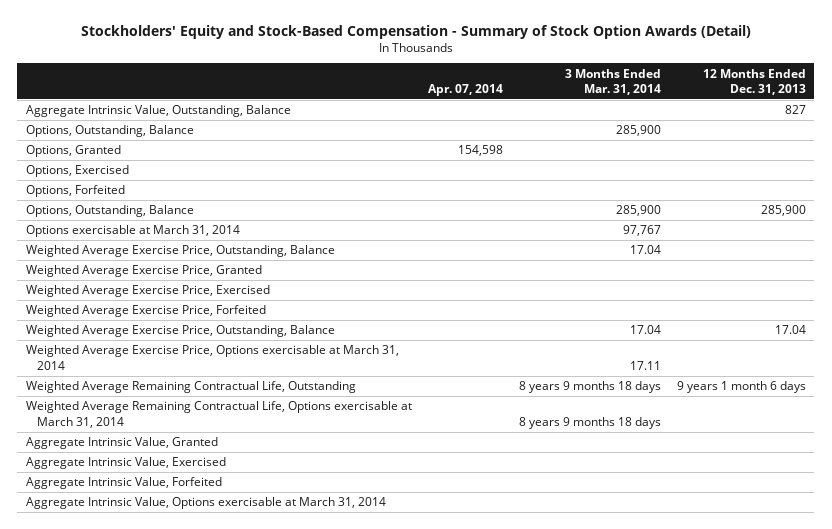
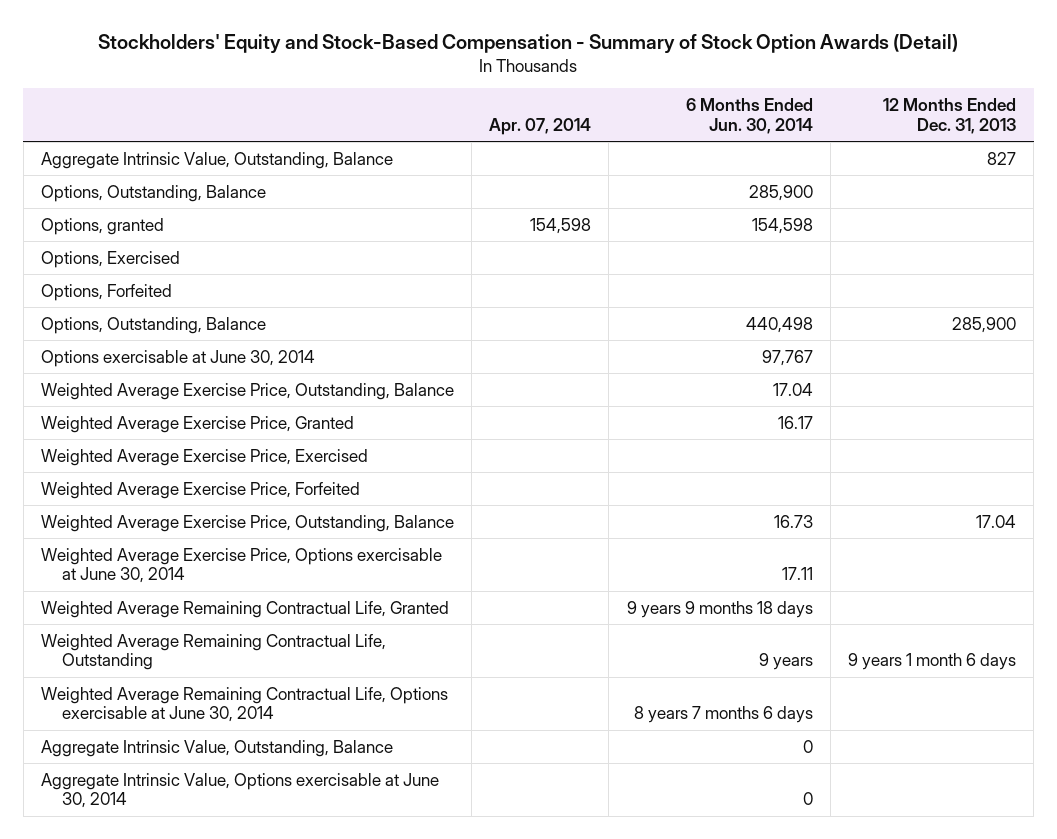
- | Apr. 07, 2014 | 3 Months Ended Mar. 31, 2014 | 12 Months Ended Dec. 31, 2013
+ | Apr. 07, 2014 | 6 Months Ended Jun. 30, 2014 | 12 Months Ended Dec. 31, 2013
- Options, Granted | 154,598 | |
+ Options, granted | 154,598 | 154,598 |
- Options exercisable at March 31, 2014 | | 97,767 |
+ Options exercisable at June 30, 2014 | | 97,767 |
- Weighted Average Exercise Price, Options exercisable at March 31, 2014 | | 17.11 |
+ Weighted Average Exercise Price, Options exercisable at June 30, 2014 | | 17.11 |
+ Weighted Average Remaining Contractual Life, Granted | | 9 years 9 months 18 days |
- Weighted Average Remaining Contractual Life, Options exercisable at March 31, 2014 | | 8 years 9 months 18 days |
- Aggregate Intrinsic Value, Granted
- Aggregate Intrinsic Value, Exercised
- Aggregate Intrinsic Value, Forfeited
- Aggregate Intrinsic Value, Options exercisable at March 31, 2014
+ Weighted Average Remaining Contractual Life, Options exercisable at June 30, 2014 | | 8 years 7 months 6 days |
+ Aggregate Intrinsic Value, Outstanding, Balance | | 0 |
+ Aggregate Intrinsic Value, Options exercisable at June 30, 2014 | | 0 |

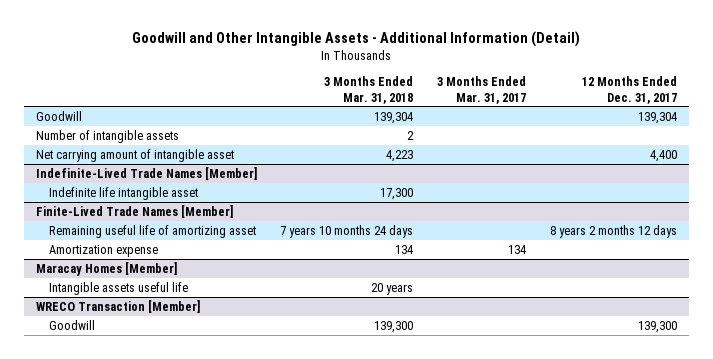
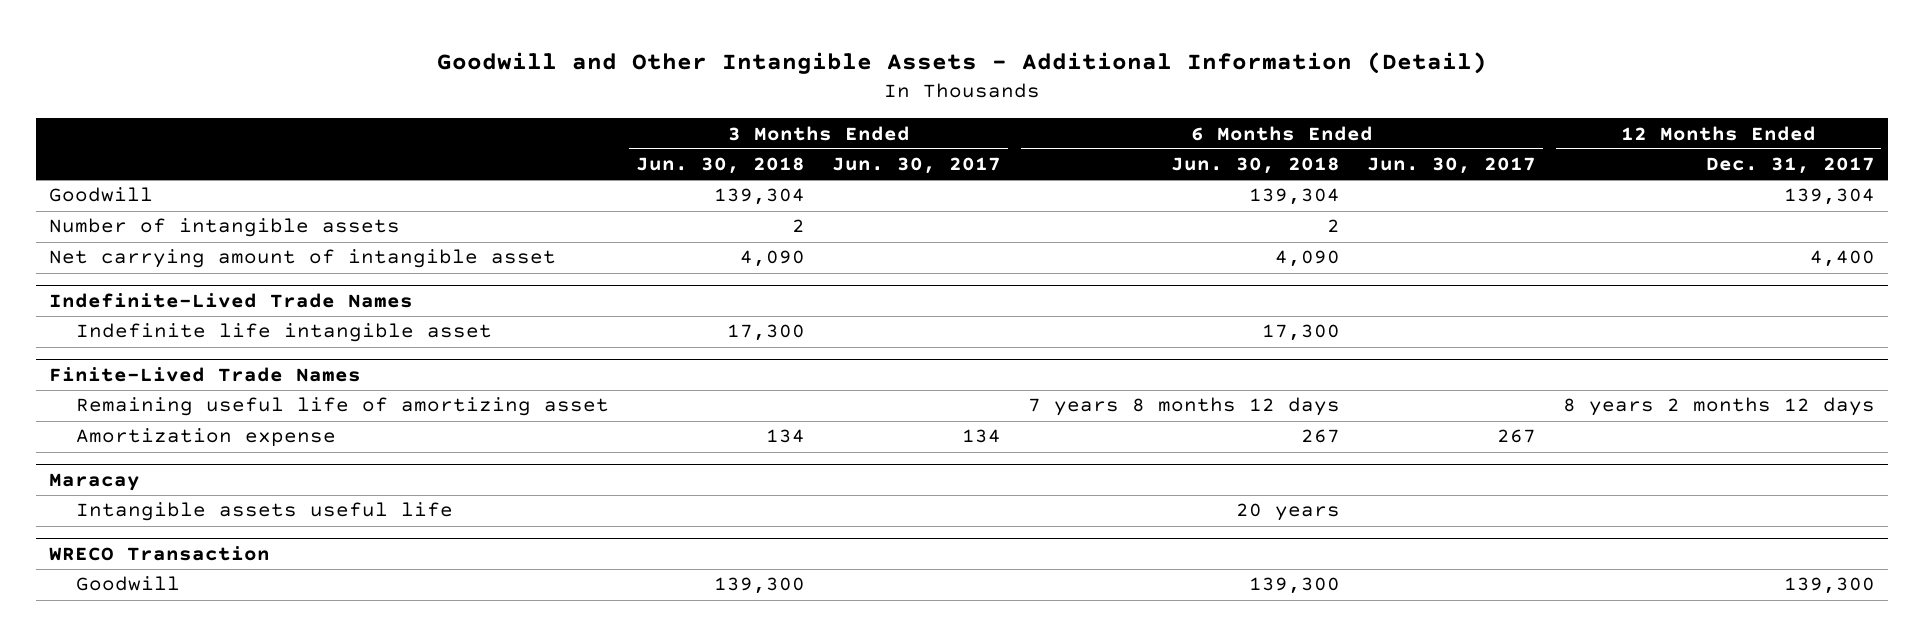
- | 3 Months Ended Mar. 31, 2018 | 3 Months Ended Mar. 31, 2017 | 12 Months Ended Dec. 31, 2017
+ | 3 Months Ended Jun. 30, 2018 | 3 Months Ended Jun. 30, 2017 | 6 Months Ended Jun. 30, 2018 | 6 Months Ended Jun. 30, 2017 | 12 Months Ended Dec. 31, 2017
- Indefinite-Lived Trade Names [Member]
+ Indefinite-Lived Trade Names
- Finite-Lived Trade Names [Member]
+ Finite-Lived Trade Names
- Maracay Homes [Member]
+ Maracay
- WRECO Transaction [Member]
+ WRECO Transaction

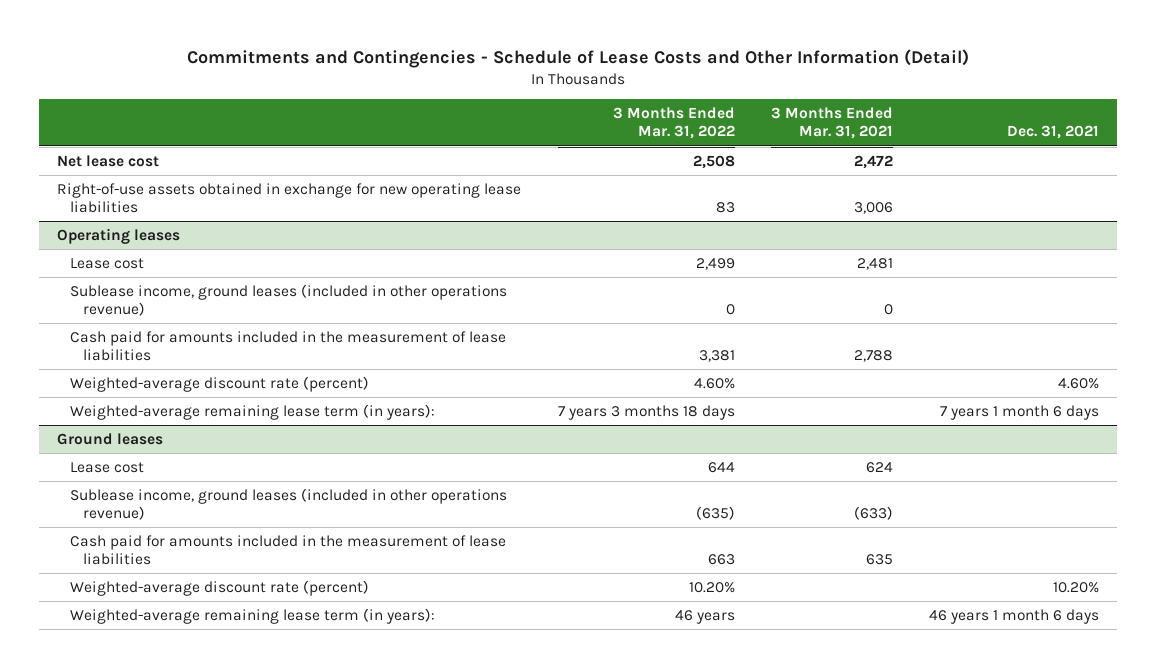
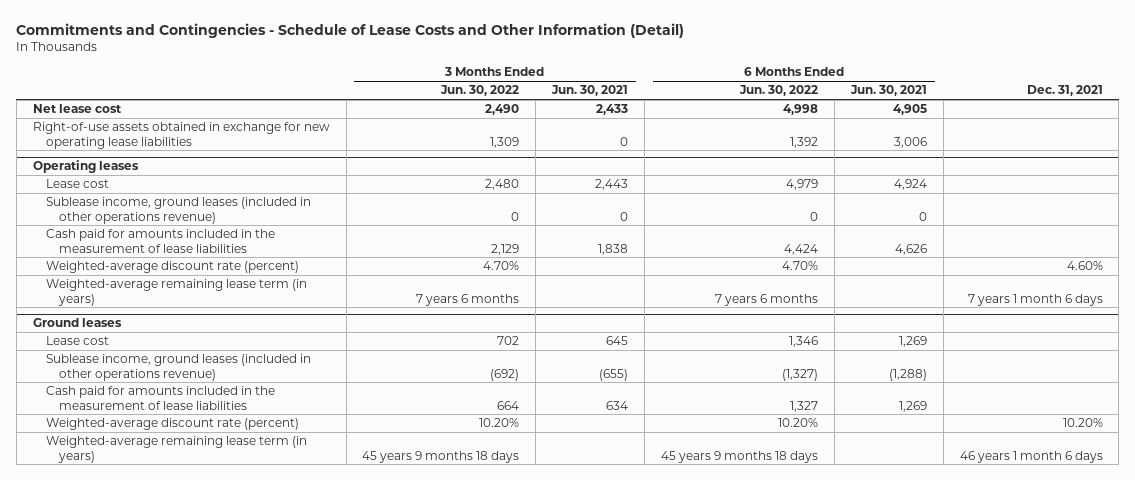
- | 3 Months Ended Mar. 31, 2022 | 3 Months Ended Mar. 31, 2021 | Dec. 31, 2021
+ | 3 Months Ended Jun. 30, 2022 | 3 Months Ended Jun. 30, 2021 | 6 Months Ended Jun. 30, 2022 | 6 Months Ended Jun. 30, 2021 | Dec. 31, 2021
@ Operating leases
- Weighted-average remaining lease term (in years): | 7 years 3 months 18 days | | 7 years 1 month 6 days
+ Weighted-average remaining lease term (in years) | 7 years 6 months | | 7 years 6 months | | 7 years 1 month 6 days
@ Ground leases
- Weighted-average remaining lease term (in years): | 46 years | | 46 years 1 month 6 days
+ Weighted-average remaining lease term (in years) | 45 years 9 months 18 days | | 45 years 9 months 18 days | | 46 years 1 month 6 days

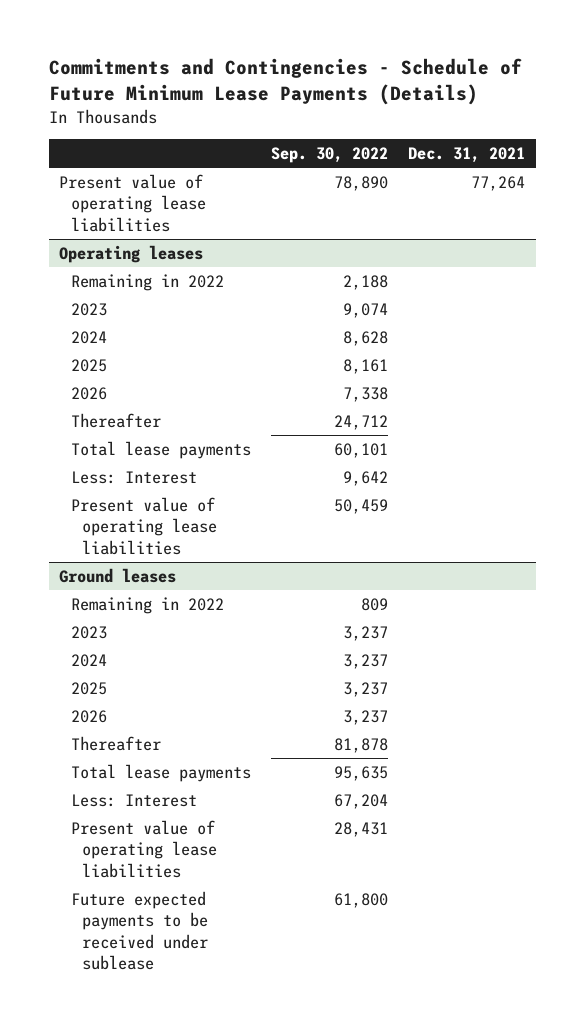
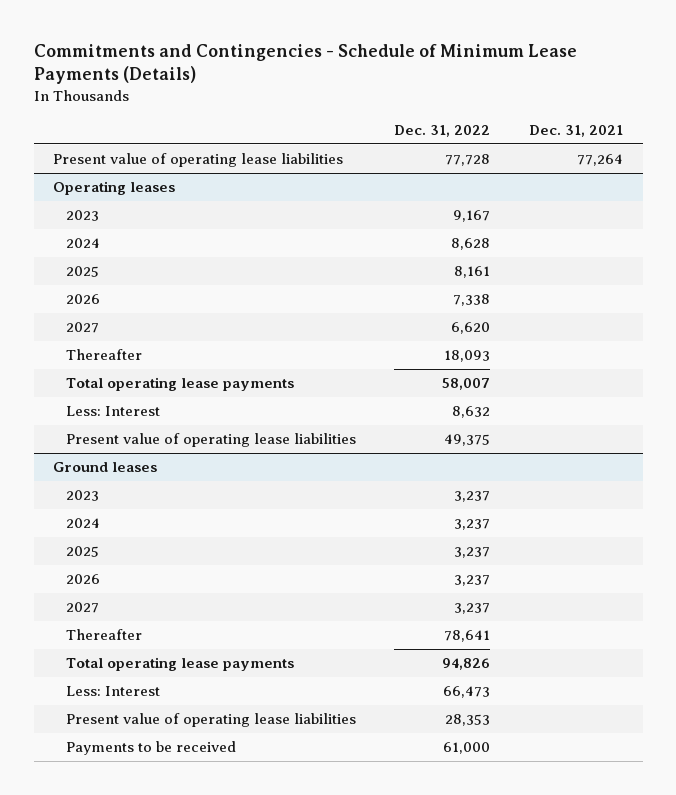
- Commitments and Contingencies - Schedule of Future Minimum Lease Payments (Details)
+ Commitments and Contingencies - Schedule of Minimum Lease Payments (Details)
- | Sep. 30, 2022 | Dec. 31, 2021
+ | Dec. 31, 2022 | Dec. 31, 2021
@ Operating leases
- Remaining in 2022 | 2,188 |
+ 2027 | 6,620 |
- Total lease payments | 60,101 |
+ Total operating lease payments | 58,007 |
@ Ground leases
- Remaining in 2022 | 809 |
+ 2027 | 3,237 |
- Total lease payments | 95,635 |
+ Total operating lease payments | 94,826 |
- Future expected payments to be received under sublease | 61,800 |
+ Payments to be received | 61,000 |

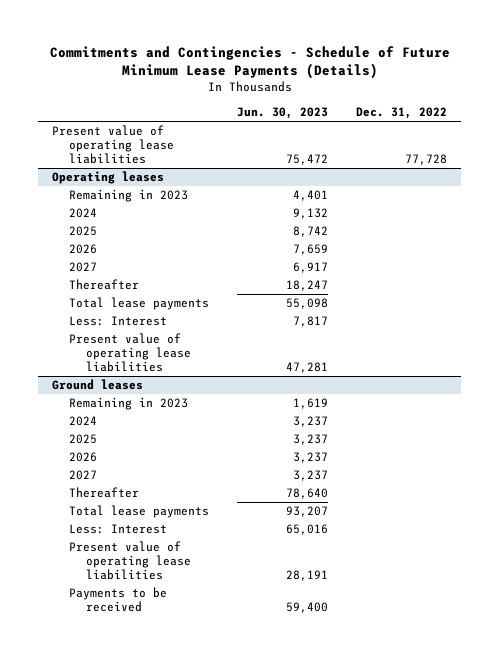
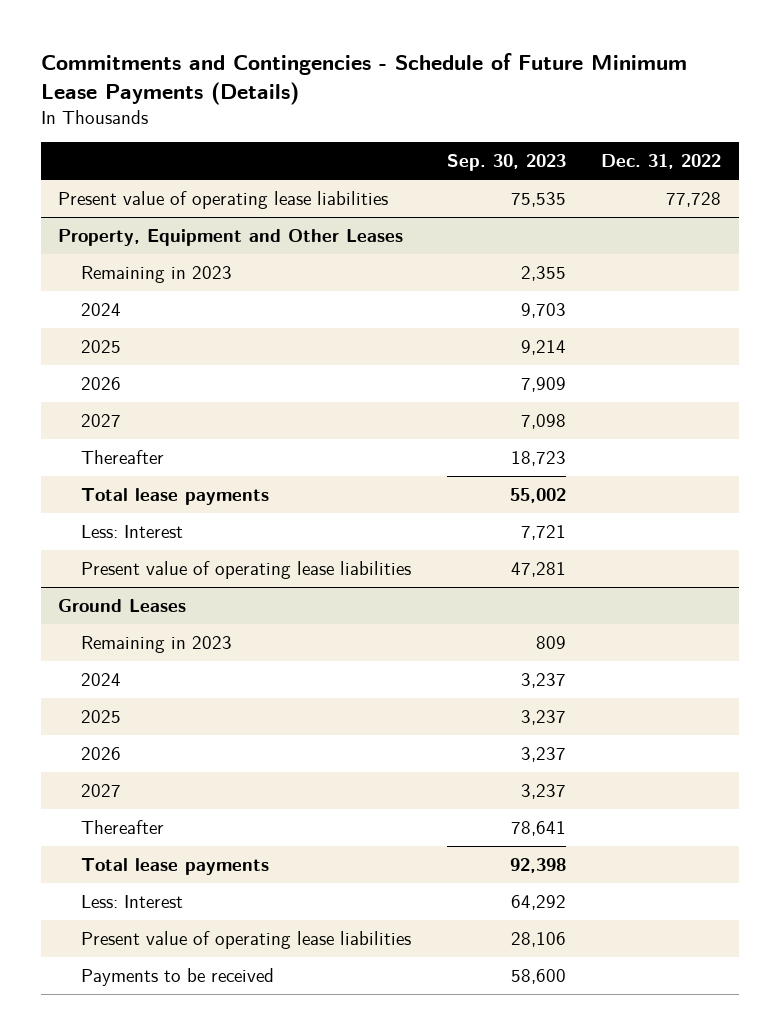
- | Jun. 30, 2023 | Dec. 31, 2022
+ | Sep. 30, 2023 | Dec. 31, 2022
- Operating leases
+ Property, Equipment and Other Leases
- Ground leases
+ Ground Leases

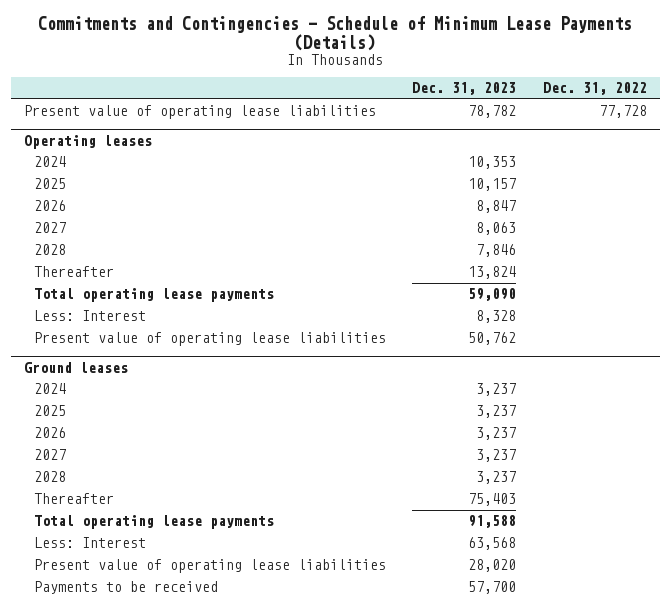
- Commitments and Contingencies - Schedule of Future Minimum Lease Payments (Details)
+ Commitments and Contingencies - Schedule of Minimum Lease Payments (Details)
- | Sep. 30, 2023 | Dec. 31, 2022
+ | Dec. 31, 2023 | Dec. 31, 2022
- Property, Equipment and Other Leases
- Remaining in 2023 | 2,355 |
+ Operating leases
+ 2028 | 7,846 |
- Total lease payments | 55,002 |
+ Total operating lease payments | 59,090 |
- Ground Leases
- Remaining in 2023 | 809 |
+ Ground leases
+ 2028 | 3,237 |
- Total lease payments | 92,398 |
+ Total operating lease payments | 91,588 |

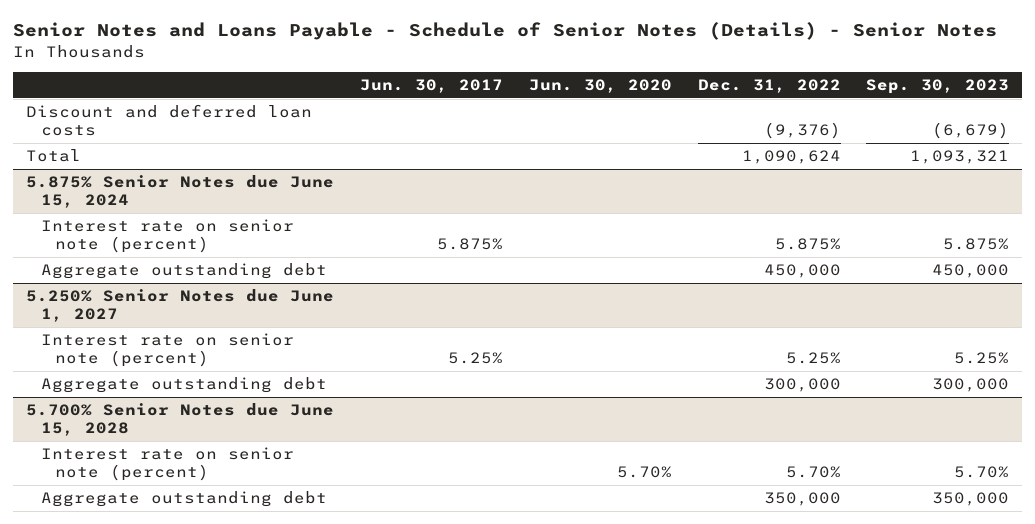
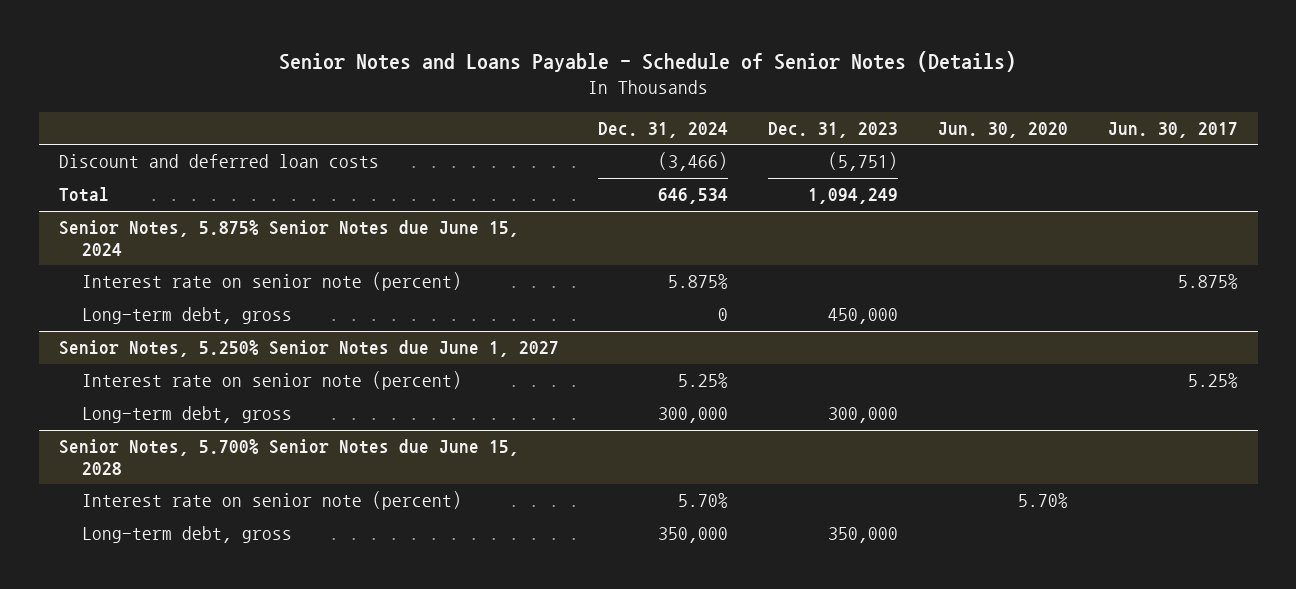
- Senior Notes and Loans Payable - Schedule of Senior Notes (Details) - Senior Notes
+ Senior Notes and Loans Payable - Schedule of Senior Notes (Details)
- | Jun. 30, 2017 | Jun. 30, 2020 | Dec. 31, 2022 | Sep. 30, 2023
+ | Dec. 31, 2024 | Dec. 31, 2023 | Jun. 30, 2020 | Jun. 30, 2017
- 5.875% Senior Notes due June 15, 2024
+ Senior Notes, 5.875% Senior Notes due June 15, 2024
- Aggregate outstanding debt | | | 450,000 | 450,000
- 5.250% Senior Notes due June 1, 2027
+ Long-term debt, gross | 0 | 450,000 | |
+ Senior Notes, 5.250% Senior Notes due June 1, 2027
- Aggregate outstanding debt | | | 300,000 | 300,000
- 5.700% Senior Notes due June 15, 2028
+ Long-term debt, gross | 300,000 | 300,000 | |
+ Senior Notes, 5.700% Senior Notes due June 15, 2028
- Aggregate outstanding debt | | | 350,000 | 350,000
+ Long-term debt, gross | 350,000 | 350,000 | |

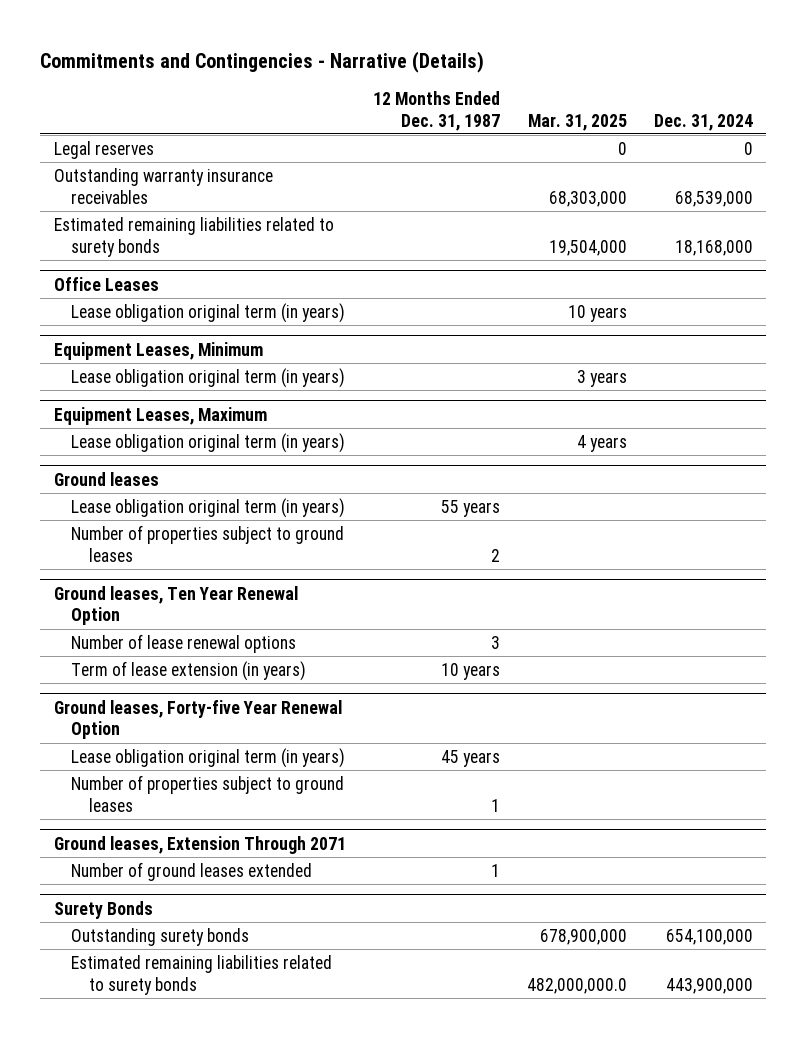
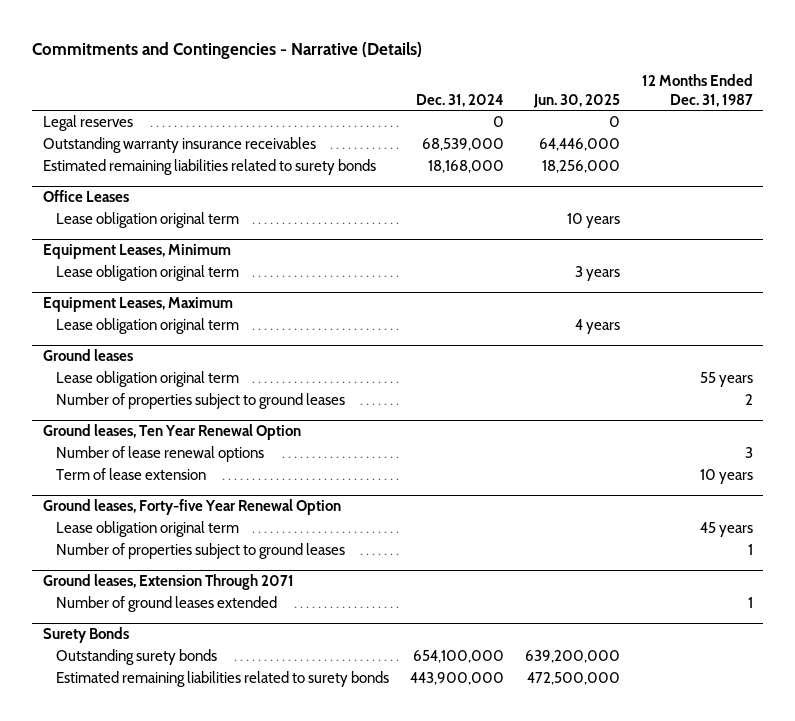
- | 12 Months Ended Dec. 31, 1987 | Mar. 31, 2025 | Dec. 31, 2024
+ | Dec. 31, 2024 | Jun. 30, 2025 | 12 Months Ended Dec. 31, 1987
@ Office Leases
- Lease obligation original term (in years) | | 10 years |
+ Lease obligation original term | | 10 years |
@ Equipment Leases, Minimum
- Lease obligation original term (in years) | | 3 years |
+ Lease obligation original term | | 3 years |
@ Equipment Leases, Maximum
- Lease obligation original term (in years) | | 4 years |
+ Lease obligation original term | | 4 years |
@ Ground leases
- Lease obligation original term (in years) | 55 years | |
+ Lease obligation original term | | | 55 years
@ Ground leases, Ten Year Renewal Option
- Term of lease extension (in years) | 10 years | |
+ Term of lease extension | | | 10 years
@ Ground leases, Forty-five Year Renewal Option
- Lease obligation original term (in years) | 45 years | |
+ Lease obligation original term | | | 45 years

